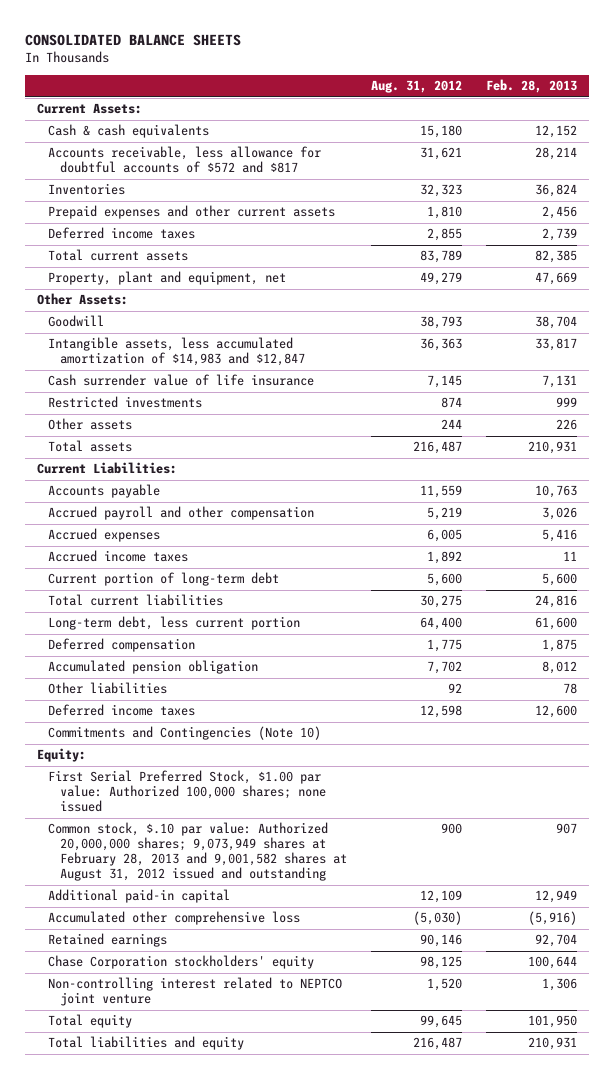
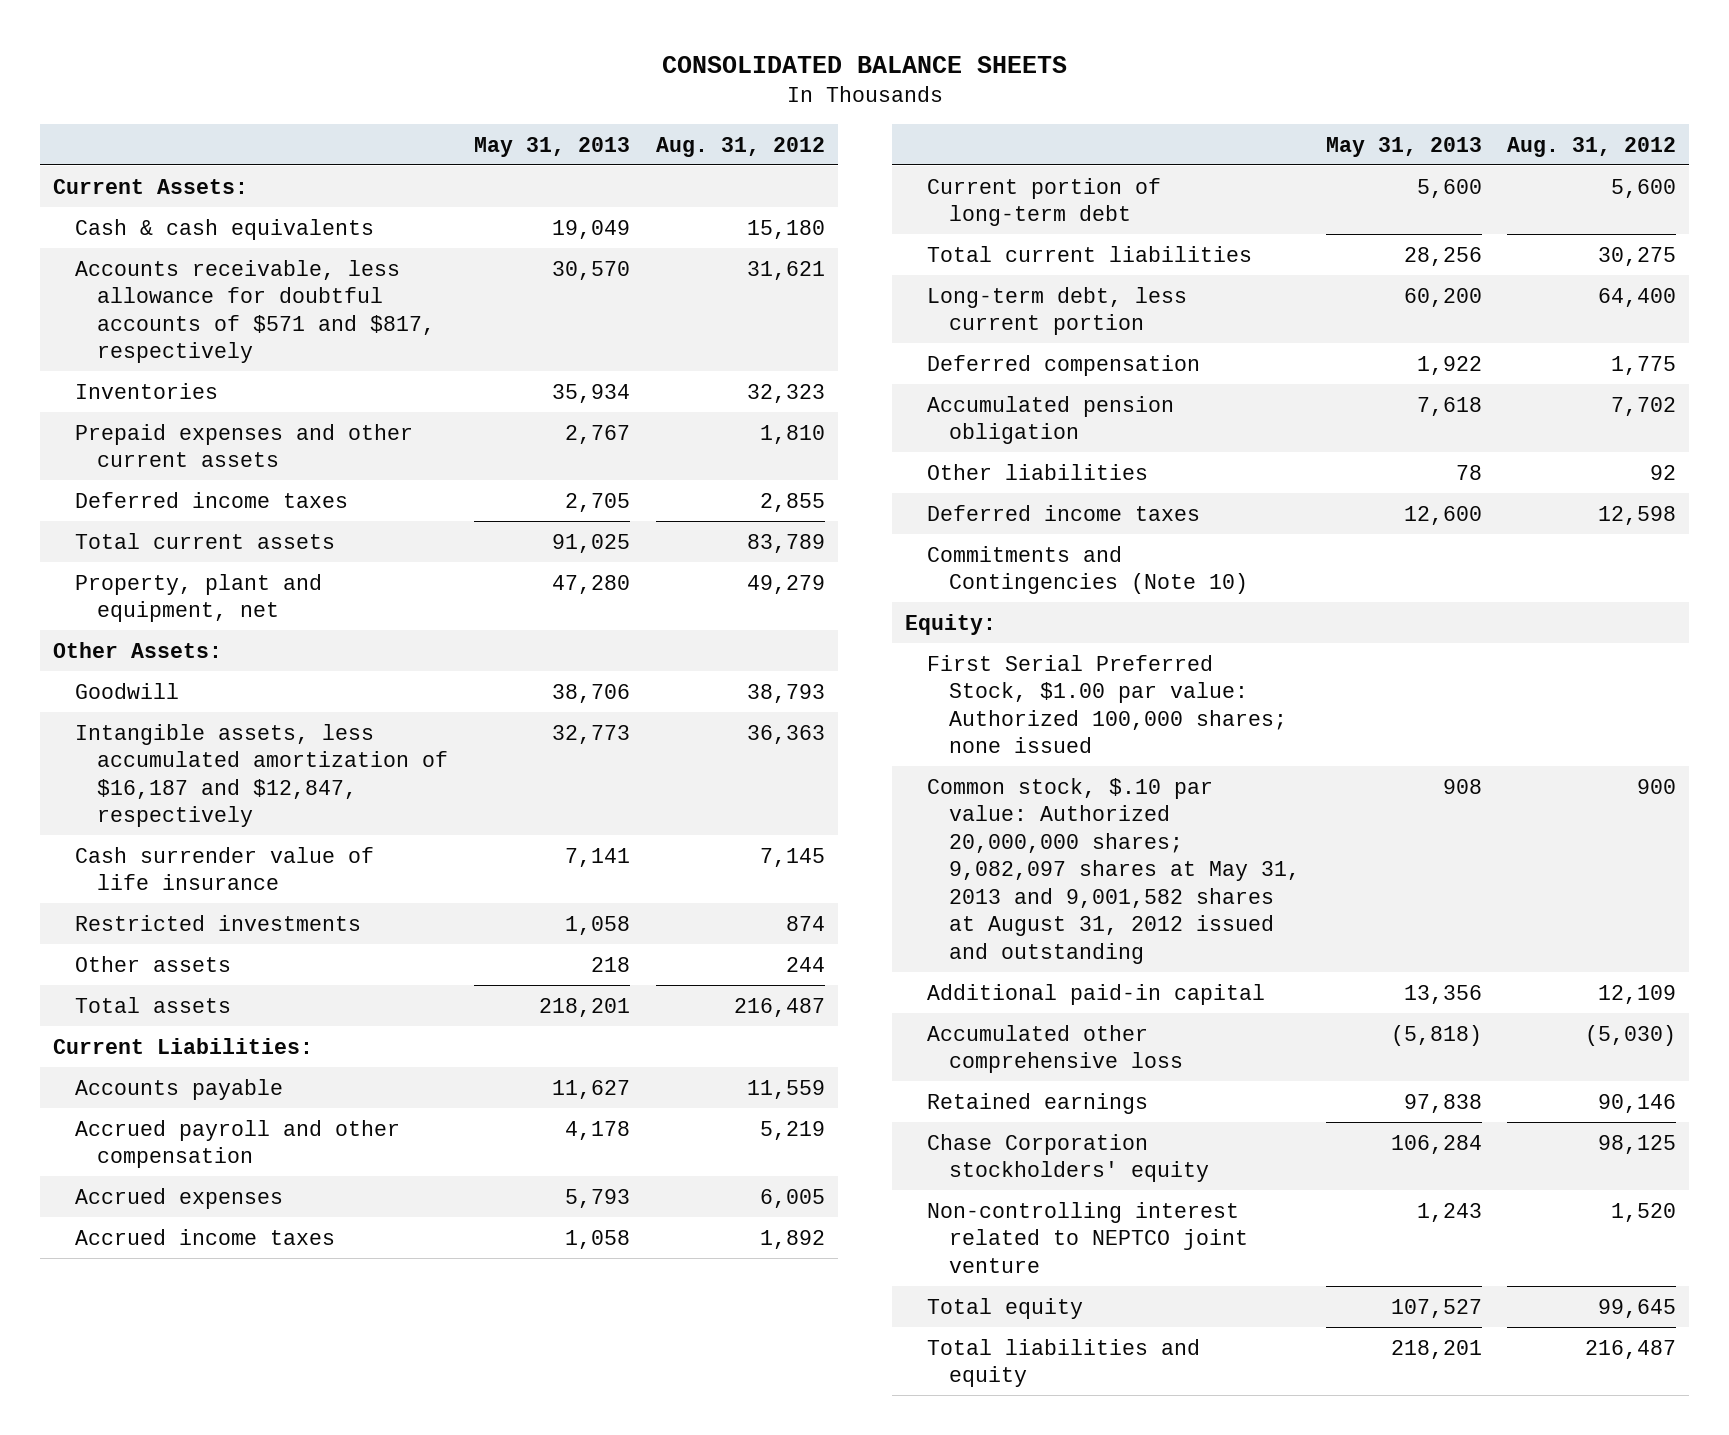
- | Aug. 31, 2012 | Feb. 28, 2013
+ | May 31, 2013 | Aug. 31, 2012
- Accounts receivable, less allowance for doubtful accounts of $572 and $817 | 31,621 | 28,214
+ Accounts receivable, less allowance for doubtful accounts of $571 and $817, respectively | 30,570 | 31,621
- Intangible assets, less accumulated amortization of $14,983 and $12,847 | 36,363 | 33,817
+ Intangible assets, less accumulated amortization of $16,187 and $12,847, respectively | 32,773 | 36,363
- Common stock, $.10 par value: Authorized 20,000,000 shares; 9,073,949 shares at February 28, 2013 and 9,001,582 shares at August 31, 2012 issued and outstanding | 900 | 907
+ Common stock, $.10 par value: Authorized 20,000,000 shares; 9,082,097 shares at May 31, 2013 and 9,001,582 shares at August 31, 2012 issued and outstanding | 908 | 900

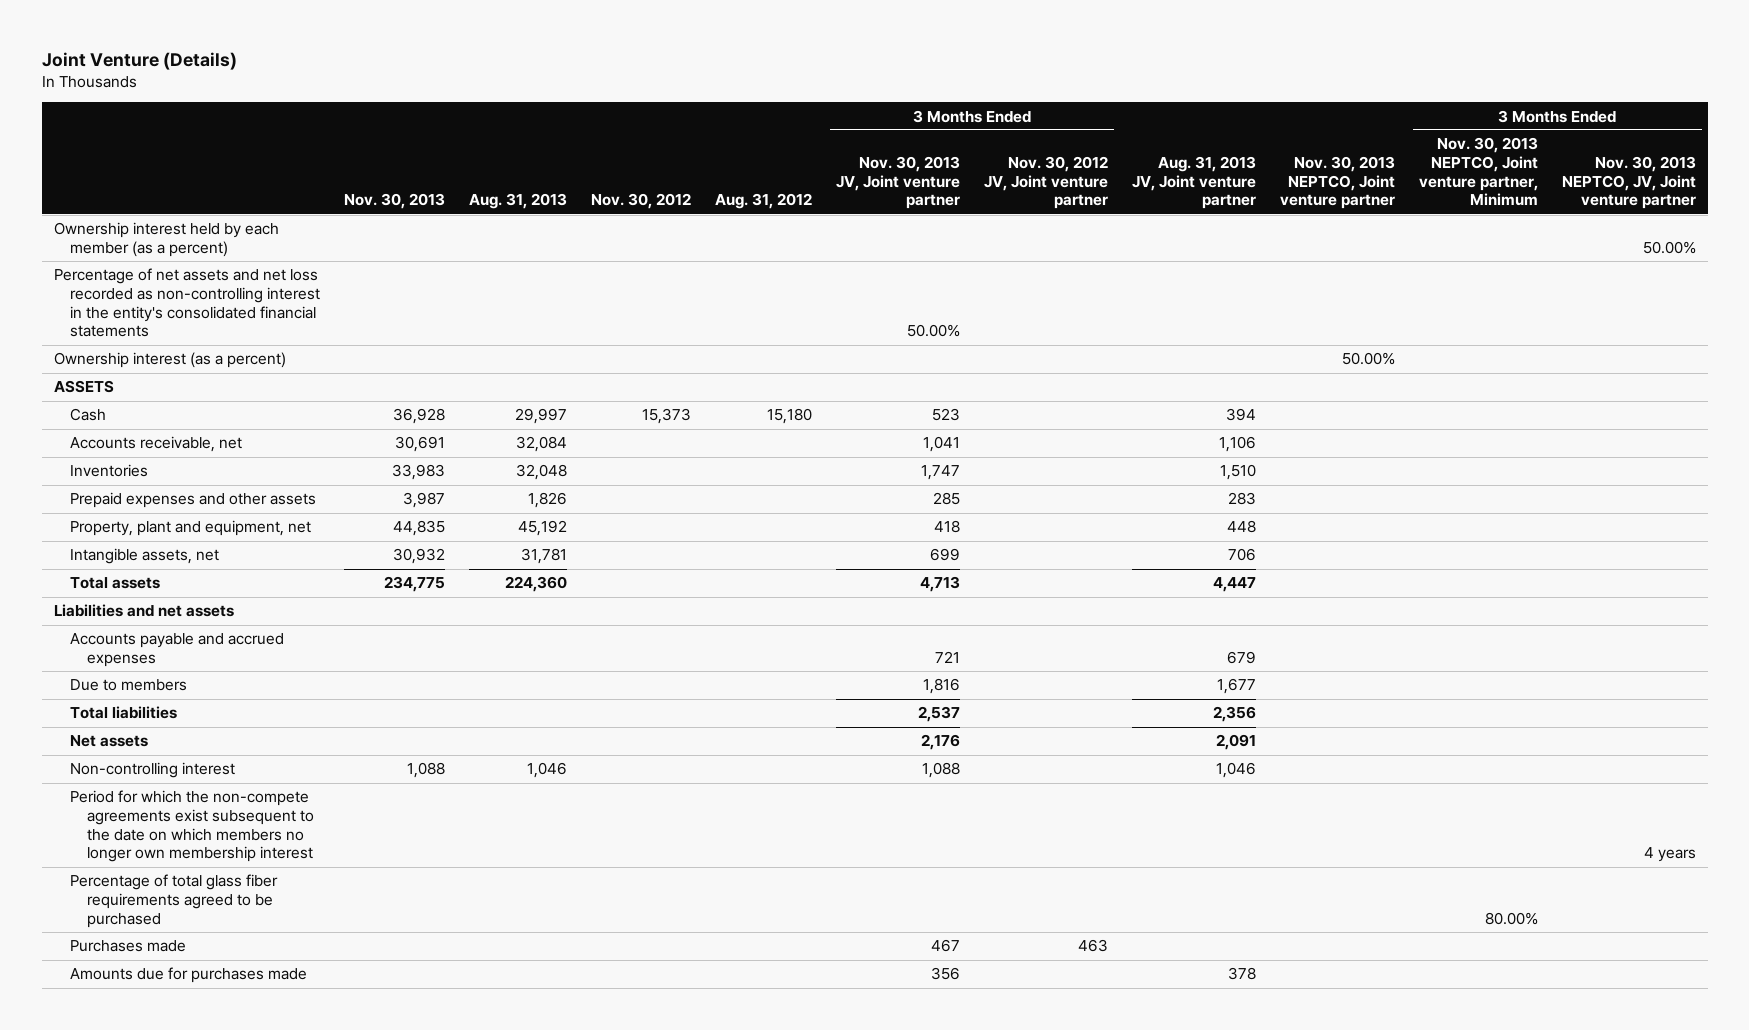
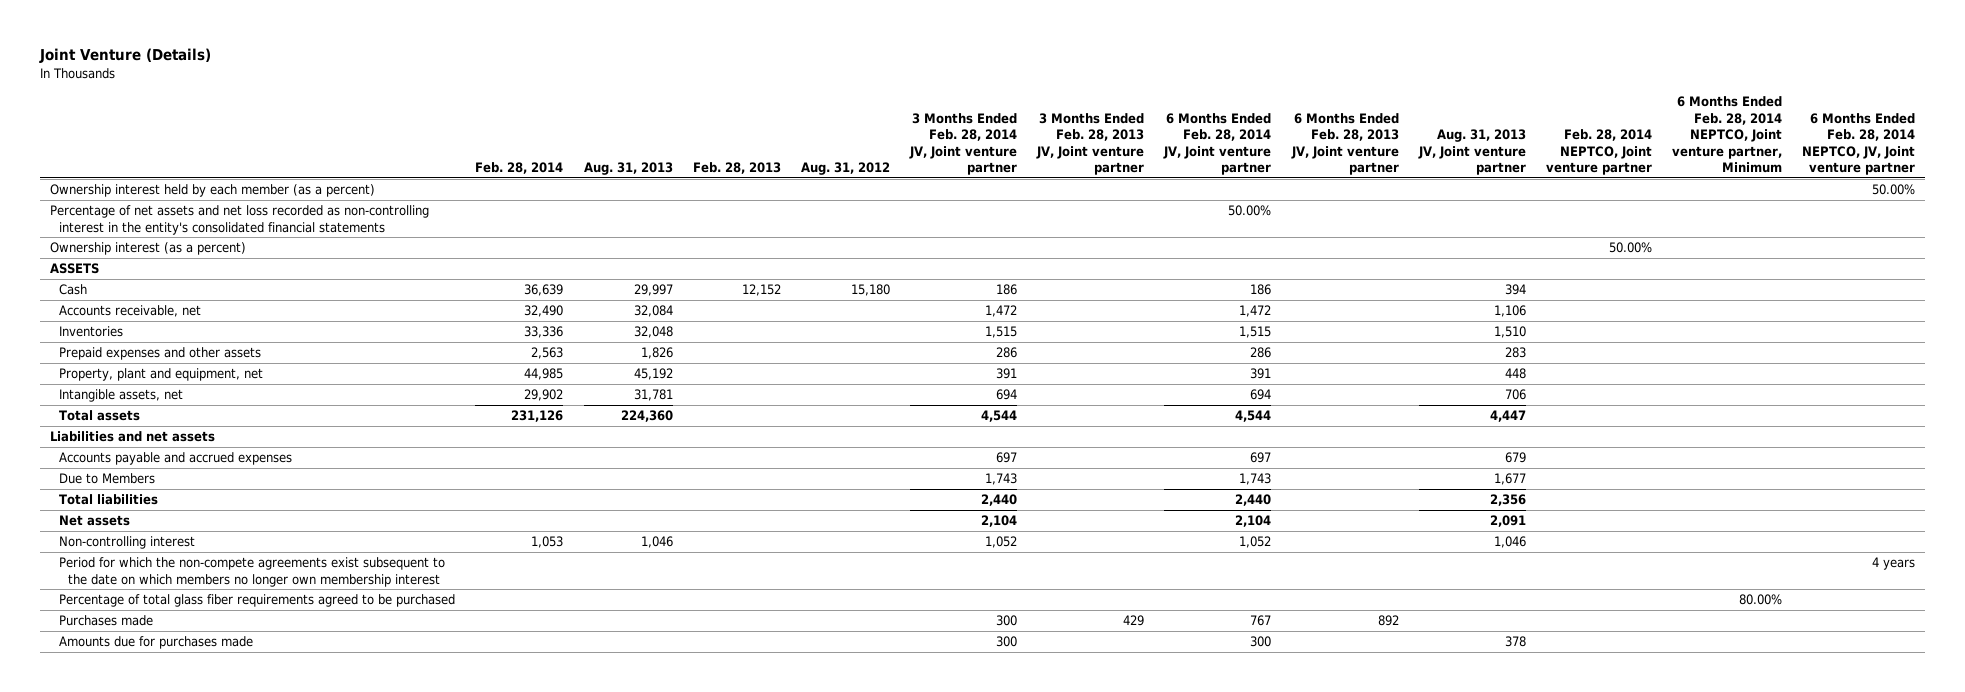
- | Nov. 30, 2013 | Aug. 31, 2013 | Nov. 30, 2012 | Aug. 31, 2012 | 3 Months Ended Nov. 30, 2013 JV, Joint venture partner | 3 Months Ended Nov. 30, 2012 JV, Joint venture partner | Aug. 31, 2013 JV, Joint venture partner | Nov. 30, 2013 NEPTCO, Joint venture partner | 3 Months Ended Nov. 30, 2013 NEPTCO, Joint venture partner, Minimum | 3 Months Ended Nov. 30, 2013 NEPTCO, JV, Joint venture partner
+ | Feb. 28, 2014 | Aug. 31, 2013 | Feb. 28, 2013 | Aug. 31, 2012 | 3 Months Ended Feb. 28, 2014 JV, Joint venture partner | 3 Months Ended Feb. 28, 2013 JV, Joint venture partner | 6 Months Ended Feb. 28, 2014 JV, Joint venture partner | 6 Months Ended Feb. 28, 2013 JV, Joint venture partner | Aug. 31, 2013 JV, Joint venture partner | Feb. 28, 2014 NEPTCO, Joint venture partner | 6 Months Ended Feb. 28, 2014 NEPTCO, Joint venture partner, Minimum | 6 Months Ended Feb. 28, 2014 NEPTCO, JV, Joint venture partner
- Due to members | | | | | 1,816 | | 1,677 | | |
+ Due to Members | | | | | 1,743 | | 1,743 | | 1,677 | | |

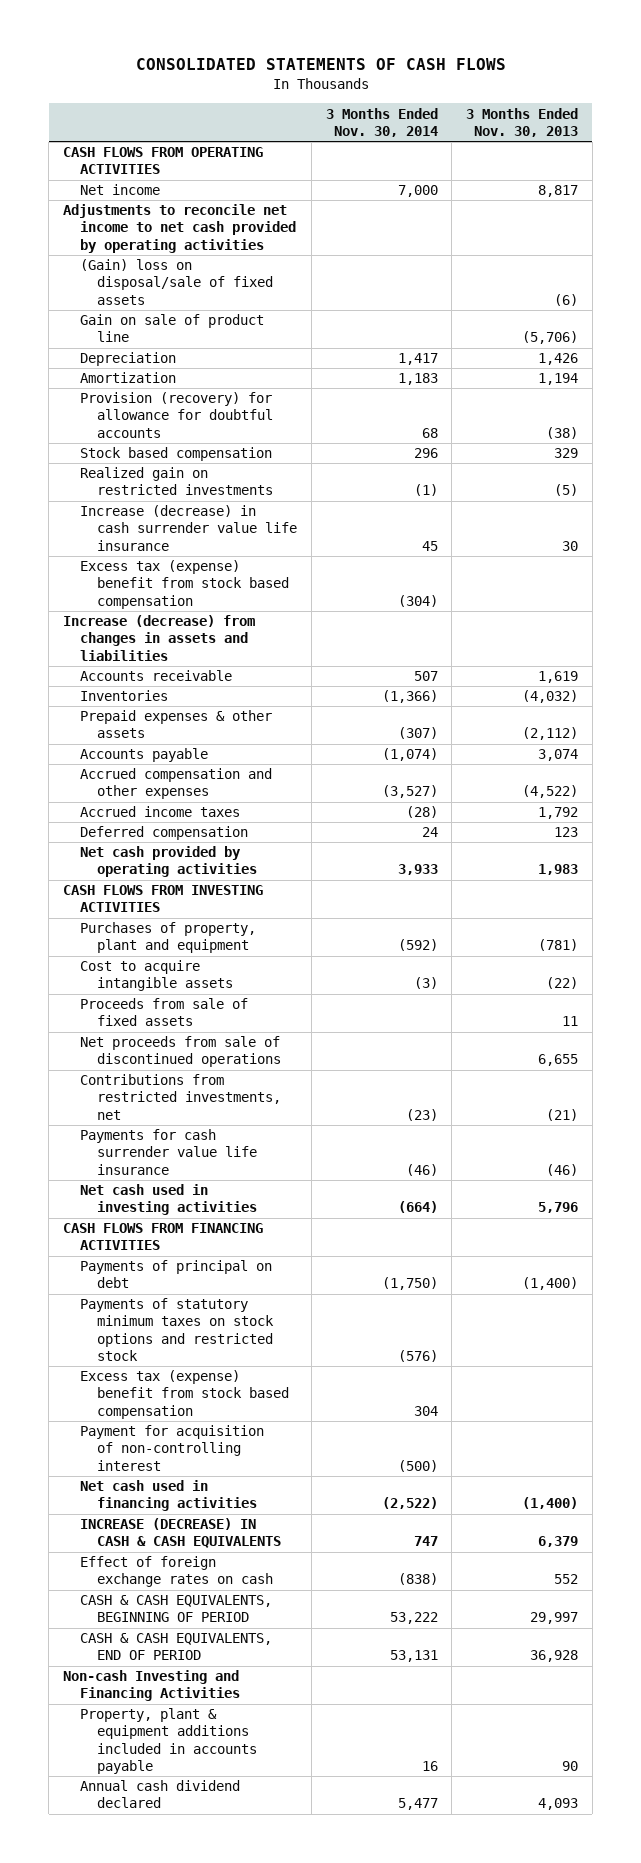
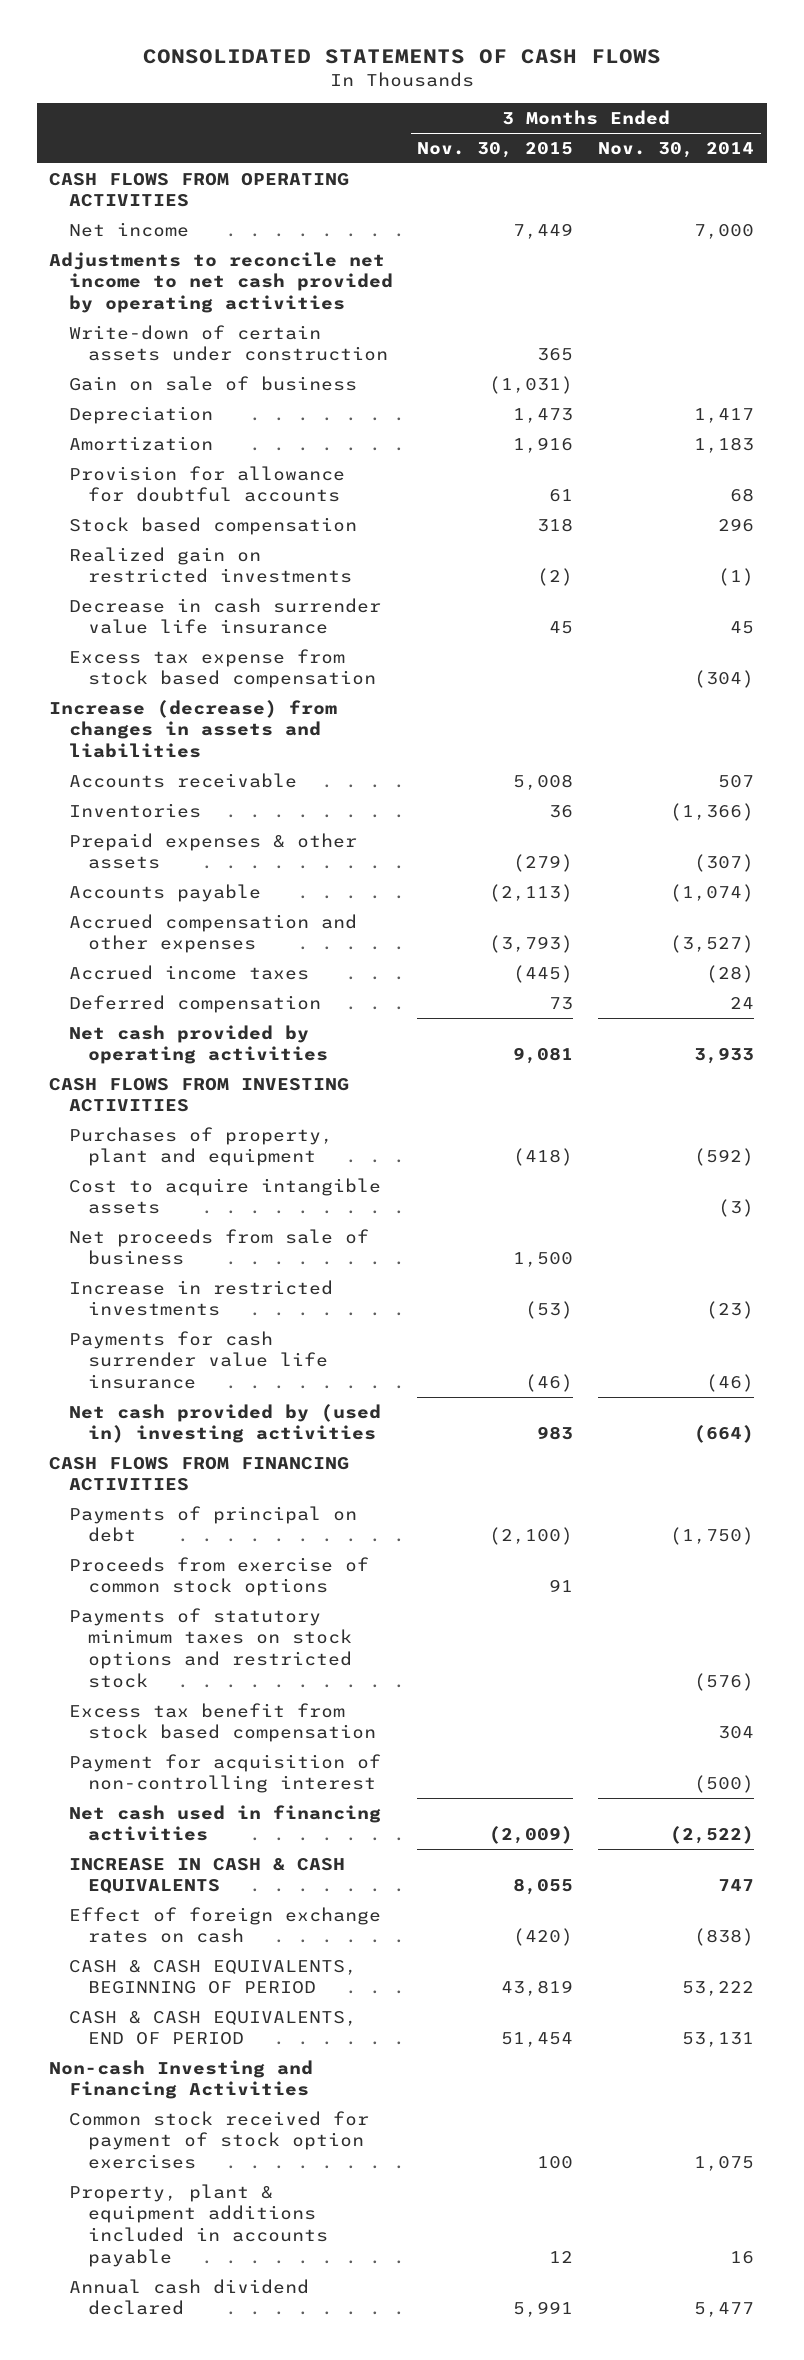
- | 3 Months Ended Nov. 30, 2014 | 3 Months Ended Nov. 30, 2013
+ | 3 Months Ended Nov. 30, 2015 | 3 Months Ended Nov. 30, 2014
- (Gain) loss on disposal/sale of fixed assets | | (6)
- Gain on sale of product line | | (5,706)
+ Write-down of certain assets under construction | 365 |
+ Gain on sale of business | (1,031) |
- Provision (recovery) for allowance for doubtful accounts | 68 | (38)
+ Provision for allowance for doubtful accounts | 61 | 68
- Increase (decrease) in cash surrender value life insurance | 45 | 30
- Excess tax (expense) benefit from stock based compensation | (304) |
+ Decrease in cash surrender value life insurance | 45 | 45
+ Excess tax expense from stock based compensation | | (304)
- Proceeds from sale of fixed assets | | 11
- Net proceeds from sale of discontinued operations | | 6,655
- Contributions from restricted investments, net | (23) | (21)
+ Net proceeds from sale of business | 1,500 |
+ Increase in restricted investments | (53) | (23)
- Net cash used in investing activities | (664) | 5,796
+ Net cash provided by (used in) investing activities | 983 | (664)
+ Proceeds from exercise of common stock options | 91 |
- Excess tax (expense) benefit from stock based compensation | 304 |
+ Excess tax benefit from stock based compensation | | 304
- INCREASE (DECREASE) IN CASH & CASH EQUIVALENTS | 747 | 6,379
+ INCREASE IN CASH & CASH EQUIVALENTS | 8,055 | 747
+ Common stock received for payment of stock option exercises | 100 | 1,075

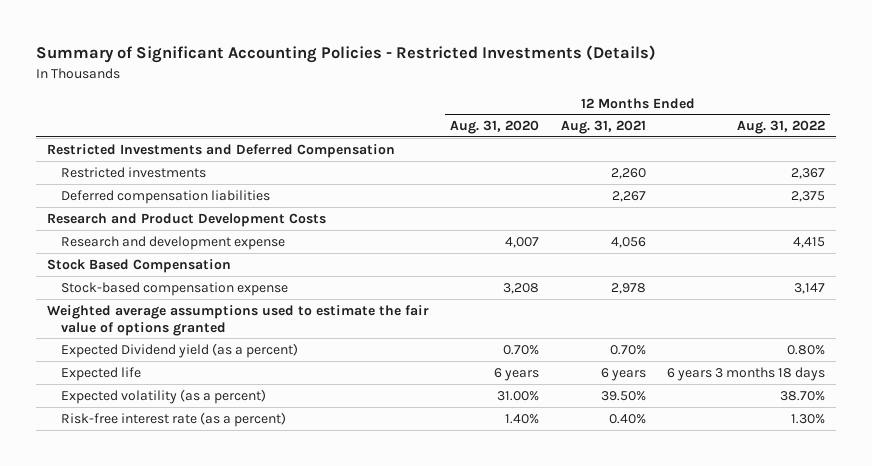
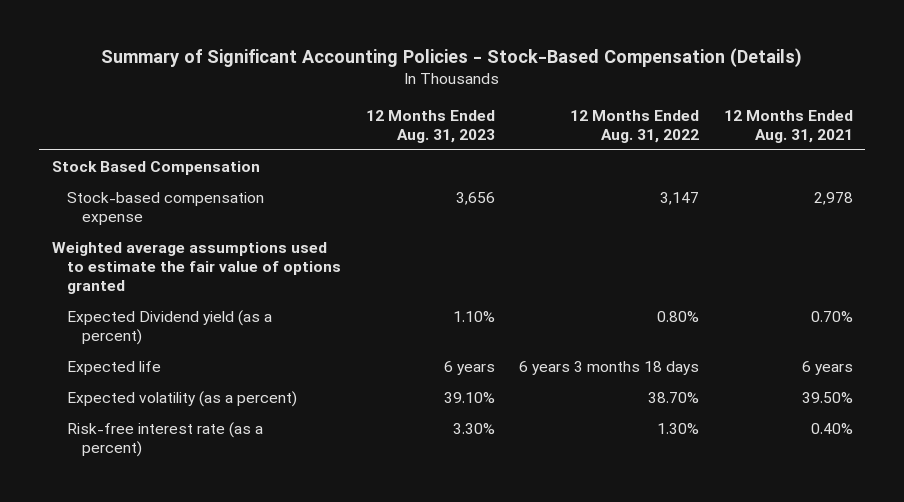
- Summary of Significant Accounting Policies - Restricted Investments (Details)
+ Summary of Significant Accounting Policies - Stock-Based Compensation (Details)
- | 12 Months Ended Aug. 31, 2020 | 12 Months Ended Aug. 31, 2021 | 12 Months Ended Aug. 31, 2022
+ | 12 Months Ended Aug. 31, 2023 | 12 Months Ended Aug. 31, 2022 | 12 Months Ended Aug. 31, 2021
- Restricted Investments and Deferred Compensation
- Restricted investments | | 2,260 | 2,367
- Deferred compensation liabilities | | 2,267 | 2,375
- Research and Product Development Costs
- Research and development expense | 4,007 | 4,056 | 4,415

